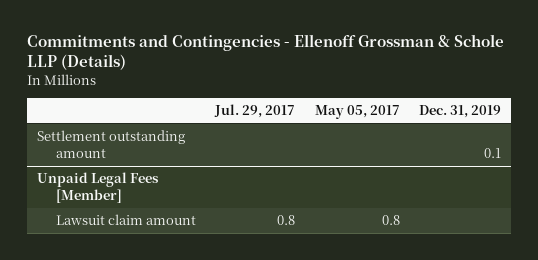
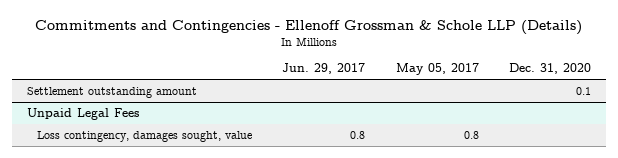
- | Jul. 29, 2017 | May 05, 2017 | Dec. 31, 2019
+ | Jun. 29, 2017 | May 05, 2017 | Dec. 31, 2020
- Unpaid Legal Fees [Member]
- Lawsuit claim amount | 0.8 | 0.8 |
+ Unpaid Legal Fees
+ Loss contingency, damages sought, value | 0.8 | 0.8 |

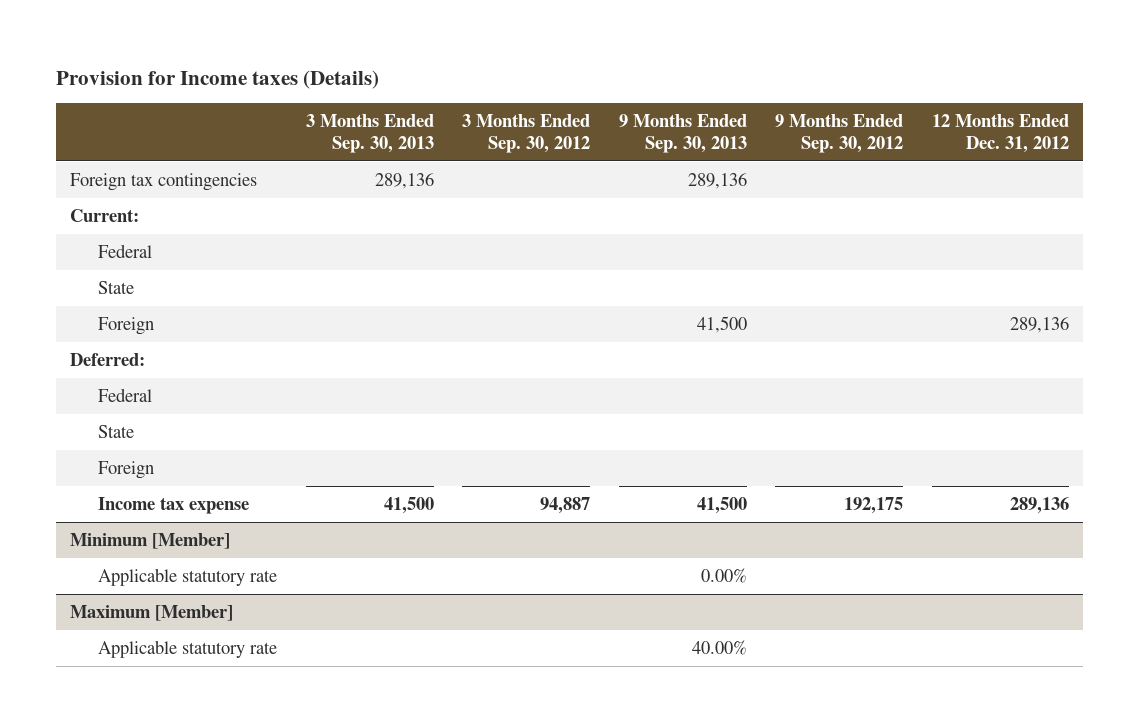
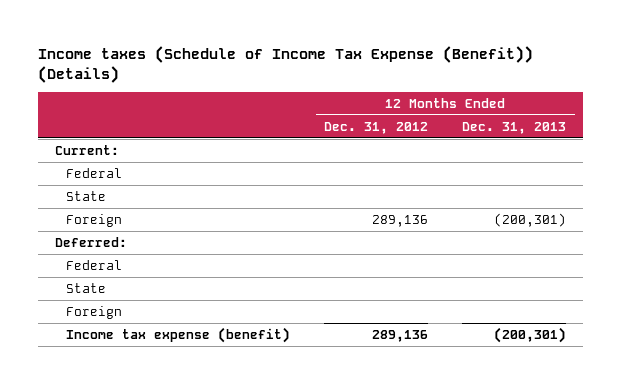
- Provision for Income taxes (Details)
+ Income taxes (Schedule of Income Tax Expense (Benefit)) (Details)
- | 3 Months Ended Sep. 30, 2013 | 3 Months Ended Sep. 30, 2012 | 9 Months Ended Sep. 30, 2013 | 9 Months Ended Sep. 30, 2012 | 12 Months Ended Dec. 31, 2012
+ | 12 Months Ended Dec. 31, 2012 | 12 Months Ended Dec. 31, 2013
- Foreign tax contingencies | 289,136 | | 289,136 | |
- Income tax expense | 41,500 | 94,887 | 41,500 | 192,175 | 289,136
- Minimum [Member]
- Applicable statutory rate | | | 0.00% | |
- Maximum [Member]
- Applicable statutory rate | | | 40.00% | |
+ Income tax expense (benefit) | 289,136 | (200,301)

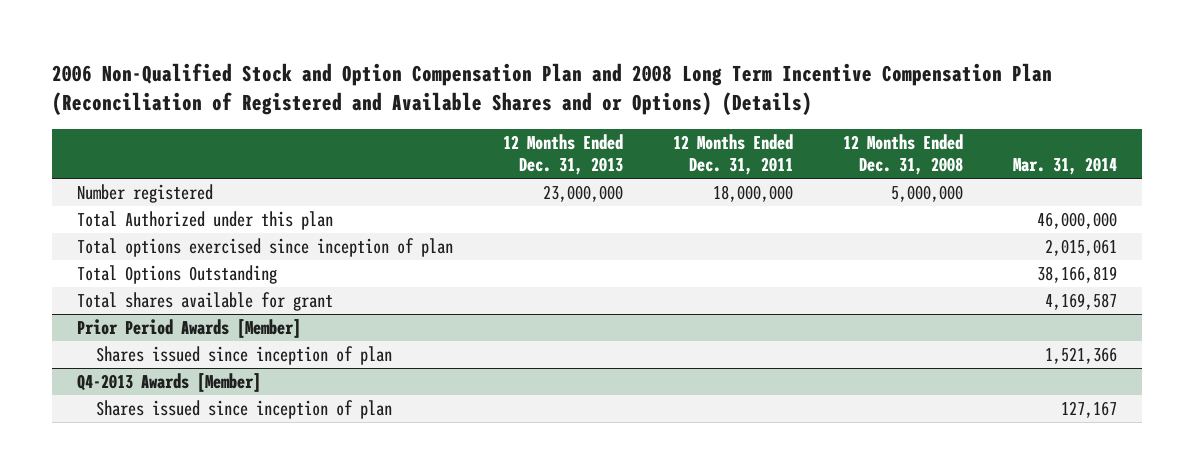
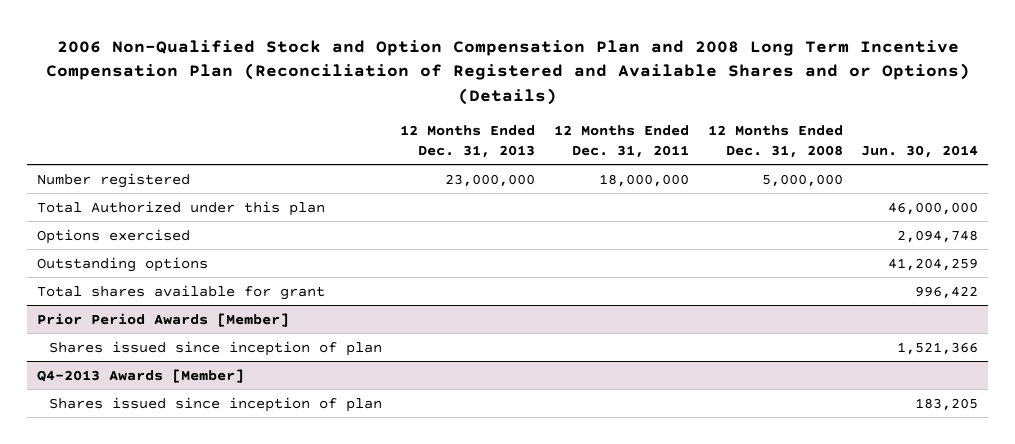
- | 12 Months Ended Dec. 31, 2013 | 12 Months Ended Dec. 31, 2011 | 12 Months Ended Dec. 31, 2008 | Mar. 31, 2014
+ | 12 Months Ended Dec. 31, 2013 | 12 Months Ended Dec. 31, 2011 | 12 Months Ended Dec. 31, 2008 | Jun. 30, 2014
- Total options exercised since inception of plan | | | | 2,015,061
- Total Options Outstanding | | | | 38,166,819
+ Options exercised | | | | 2,094,748
+ Outstanding options | | | | 41,204,259

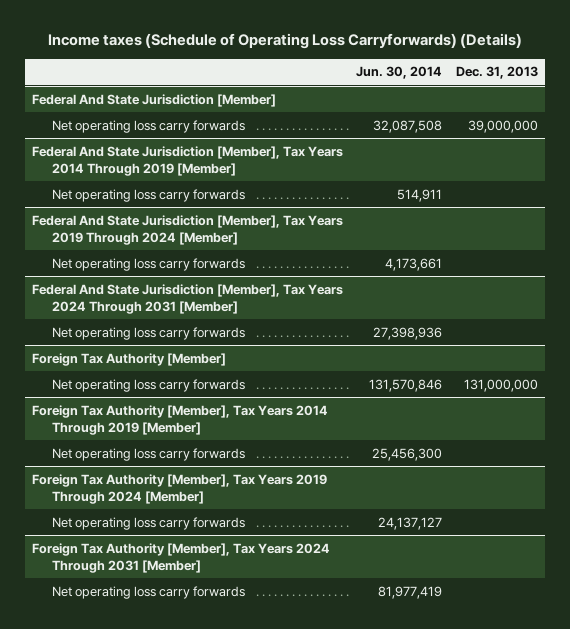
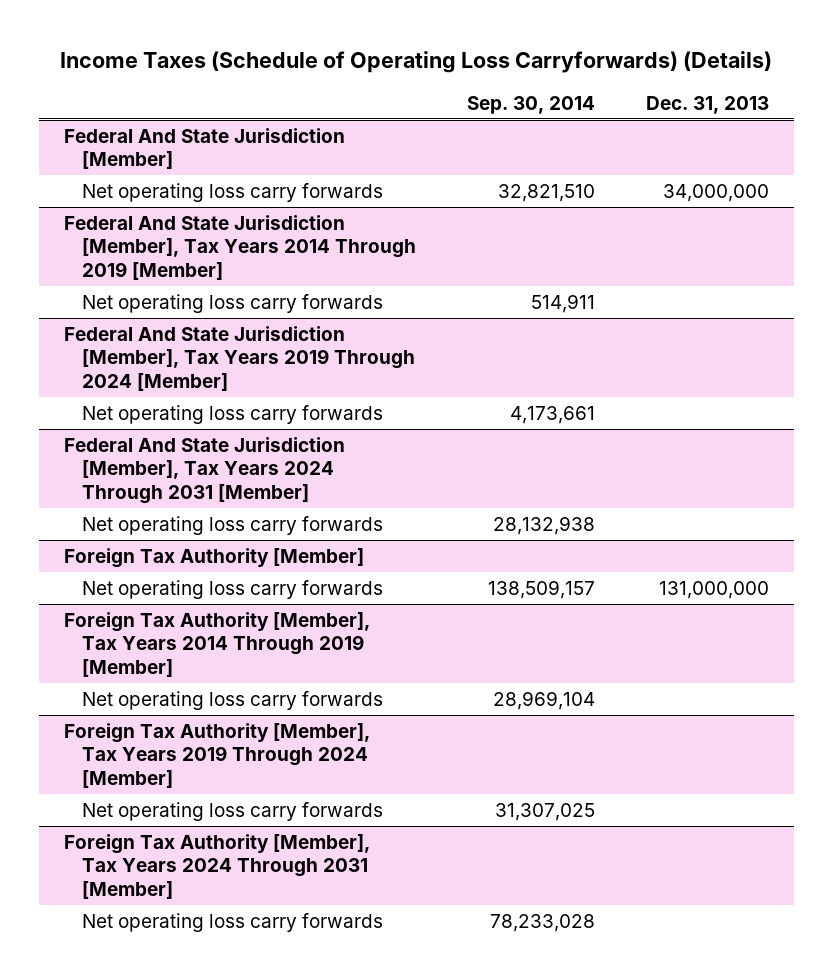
- Income taxes (Schedule of Operating Loss Carryforwards) (Details)
+ Income Taxes (Schedule of Operating Loss Carryforwards) (Details)
- | Jun. 30, 2014 | Dec. 31, 2013
+ | Sep. 30, 2014 | Dec. 31, 2013
@ Federal And State Jurisdiction [Member]
- Net operating loss carry forwards | 32,087,508 | 39,000,000
+ Net operating loss carry forwards | 32,821,510 | 34,000,000

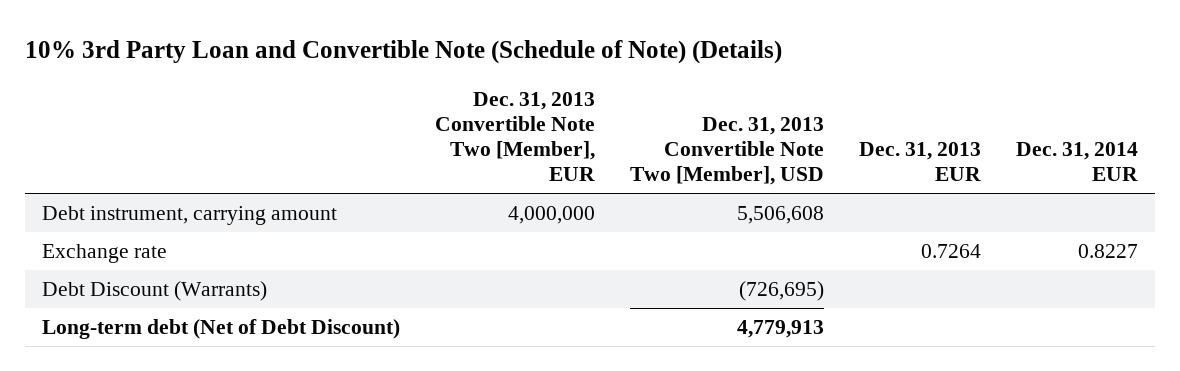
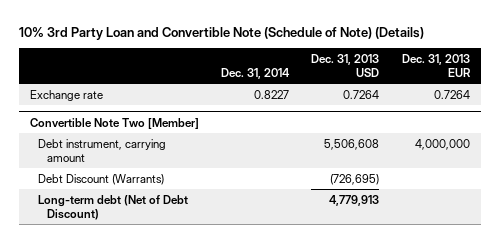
- | Dec. 31, 2013 Convertible Note Two [Member], EUR | Dec. 31, 2013 Convertible Note Two [Member], USD | Dec. 31, 2013 EUR | Dec. 31, 2014 EUR
+ | Dec. 31, 2014 | Dec. 31, 2013 USD | Dec. 31, 2013 EUR
- Debt instrument, carrying amount | 4,000,000 | 5,506,608 | |
- Debt Discount (Warrants) | | (726,695) | |
- Long-term debt (Net of Debt Discount) | | 4,779,913 | |
+ Convertible Note Two [Member]
+ Debt instrument, carrying amount | | 5,506,608 | 4,000,000
+ Debt Discount (Warrants) | | (726,695) |
+ Long-term debt (Net of Debt Discount) | | 4,779,913 |

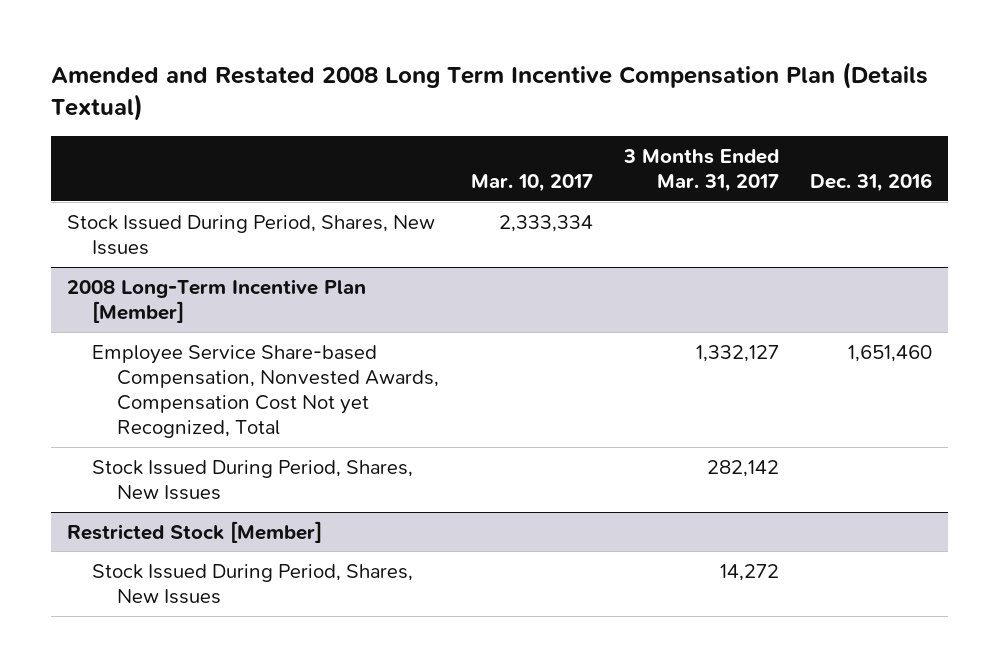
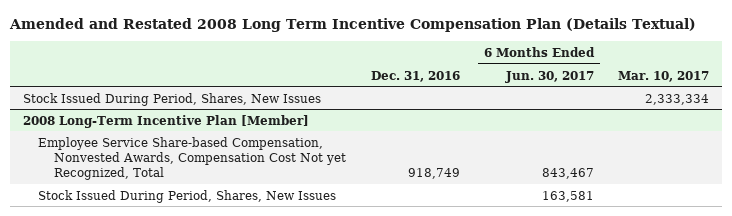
- | Mar. 10, 2017 | 3 Months Ended Mar. 31, 2017 | Dec. 31, 2016
+ | Dec. 31, 2016 | 6 Months Ended Jun. 30, 2017 | Mar. 10, 2017
@ 2008 Long-Term Incentive Plan [Member]
- Employee Service Share-based Compensation, Nonvested Awards, Compensation Cost Not yet Recognized, Total | | 1,332,127 | 1,651,460
+ Employee Service Share-based Compensation, Nonvested Awards, Compensation Cost Not yet Recognized, Total | 918,749 | 843,467 |
- Restricted Stock [Member]
- Stock Issued During Period, Shares, New Issues | | 14,272 |

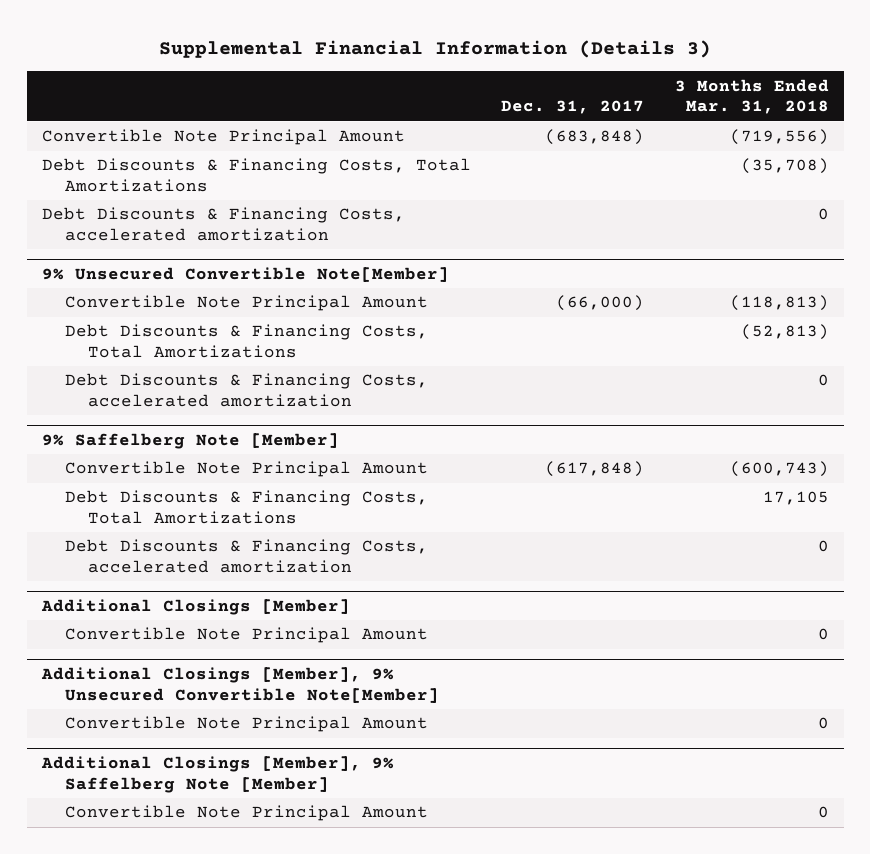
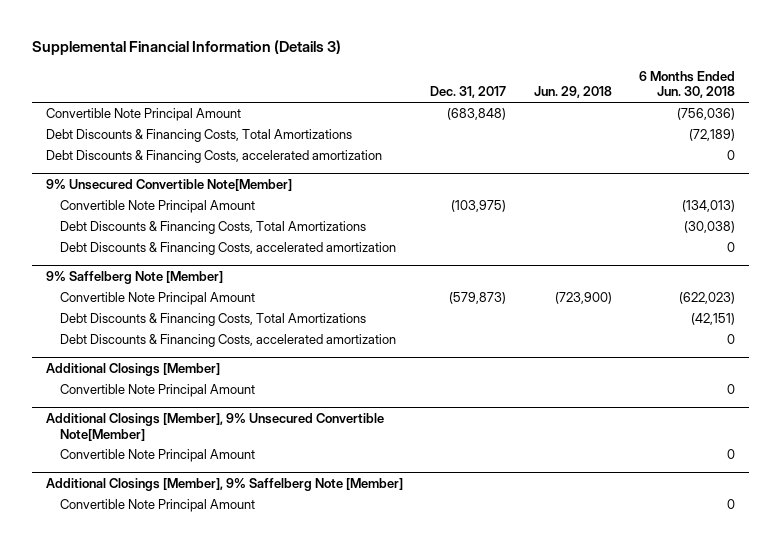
- | Dec. 31, 2017 | 3 Months Ended Mar. 31, 2018
+ | Dec. 31, 2017 | Jun. 29, 2018 | 6 Months Ended Jun. 30, 2018
@ 9% Unsecured Convertible Note[Member]
- Convertible Note Principal Amount | (66,000) | (118,813)
+ Convertible Note Principal Amount | (103,975) | | (134,013)
@ 9% Saffelberg Note [Member]
- Convertible Note Principal Amount | (617,848) | (600,743)
+ Convertible Note Principal Amount | (579,873) | (723,900) | (622,023)

